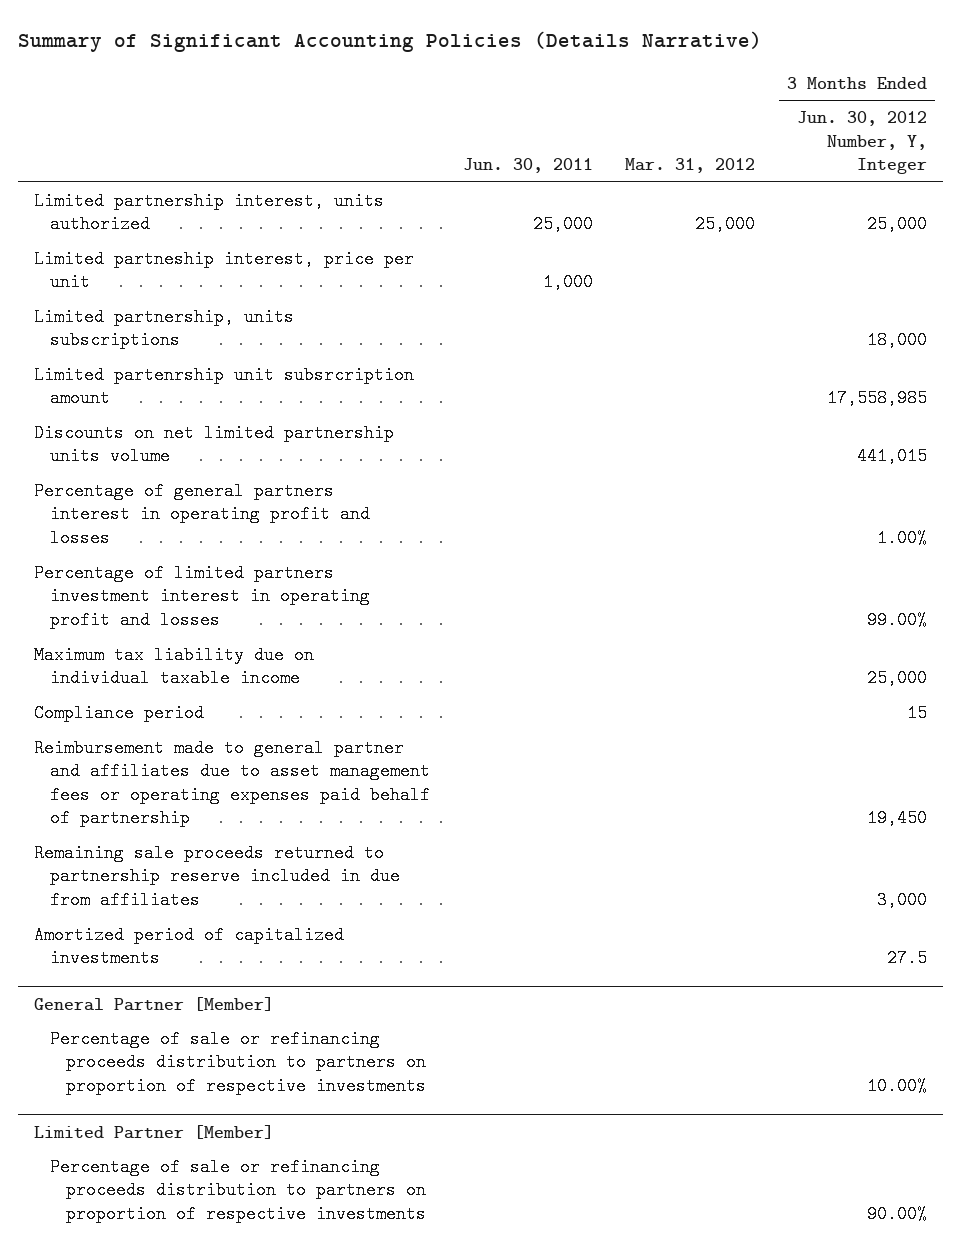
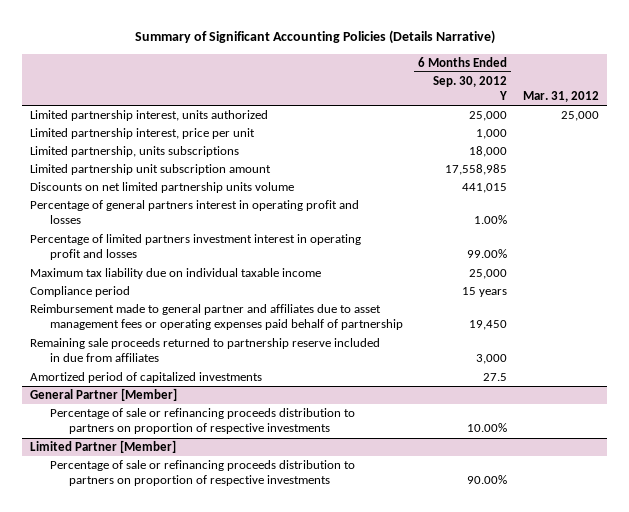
- | Jun. 30, 2011 | Mar. 31, 2012 | 3 Months Ended Jun. 30, 2012 Number, Y, Integer
+ | 6 Months Ended Sep. 30, 2012 Y | Mar. 31, 2012
- Limited partneship interest, price per unit | 1,000 | |
+ Limited partnership interest, price per unit | 1,000 |
- Limited partenrship unit subsrcription amount | | | 17,558,985
+ Limited partnership unit subscription amount | 17,558,985 |

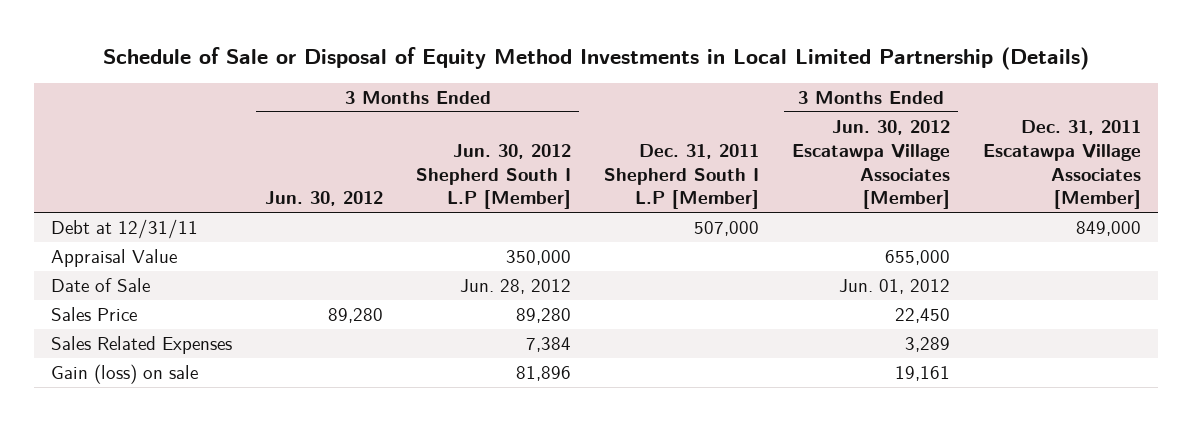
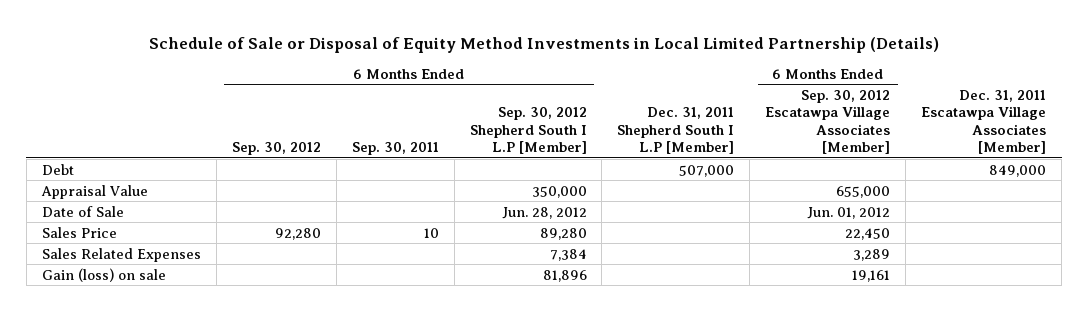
- | 3 Months Ended Jun. 30, 2012 | 3 Months Ended Jun. 30, 2012 Shepherd South I L.P [Member] | Dec. 31, 2011 Shepherd South I L.P [Member] | 3 Months Ended Jun. 30, 2012 Escatawpa Village Associates [Member] | Dec. 31, 2011 Escatawpa Village Associates [Member]
+ | 6 Months Ended Sep. 30, 2012 | 6 Months Ended Sep. 30, 2011 | 6 Months Ended Sep. 30, 2012 Shepherd South I L.P [Member] | Dec. 31, 2011 Shepherd South I L.P [Member] | 6 Months Ended Sep. 30, 2012 Escatawpa Village Associates [Member] | Dec. 31, 2011 Escatawpa Village Associates [Member]
- Debt at 12/31/11 | | | 507,000 | | 849,000
+ Debt | | | | 507,000 | | 849,000

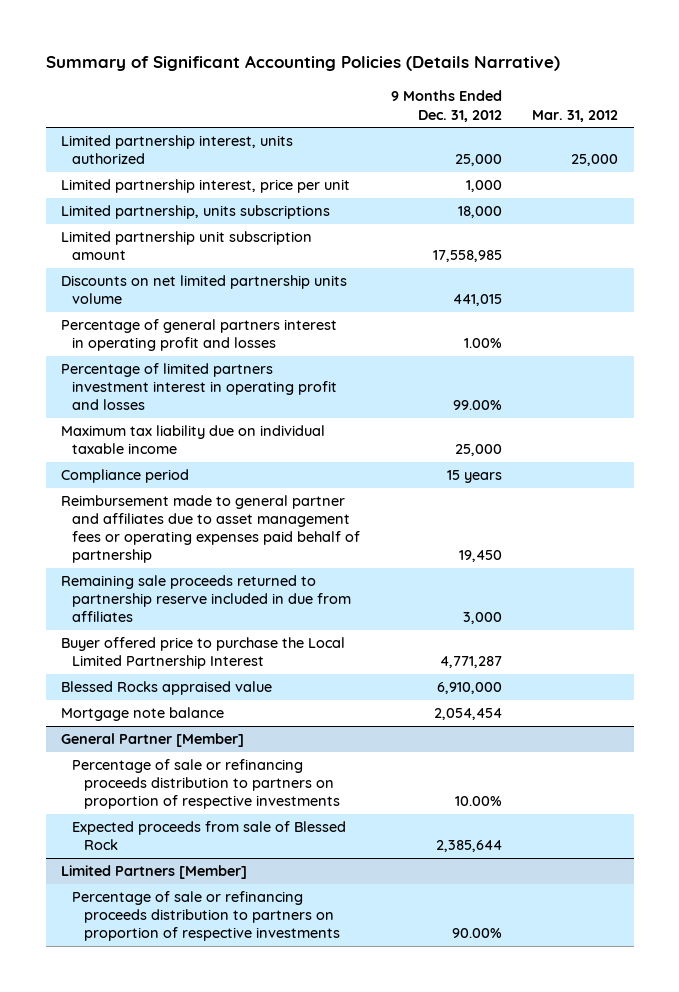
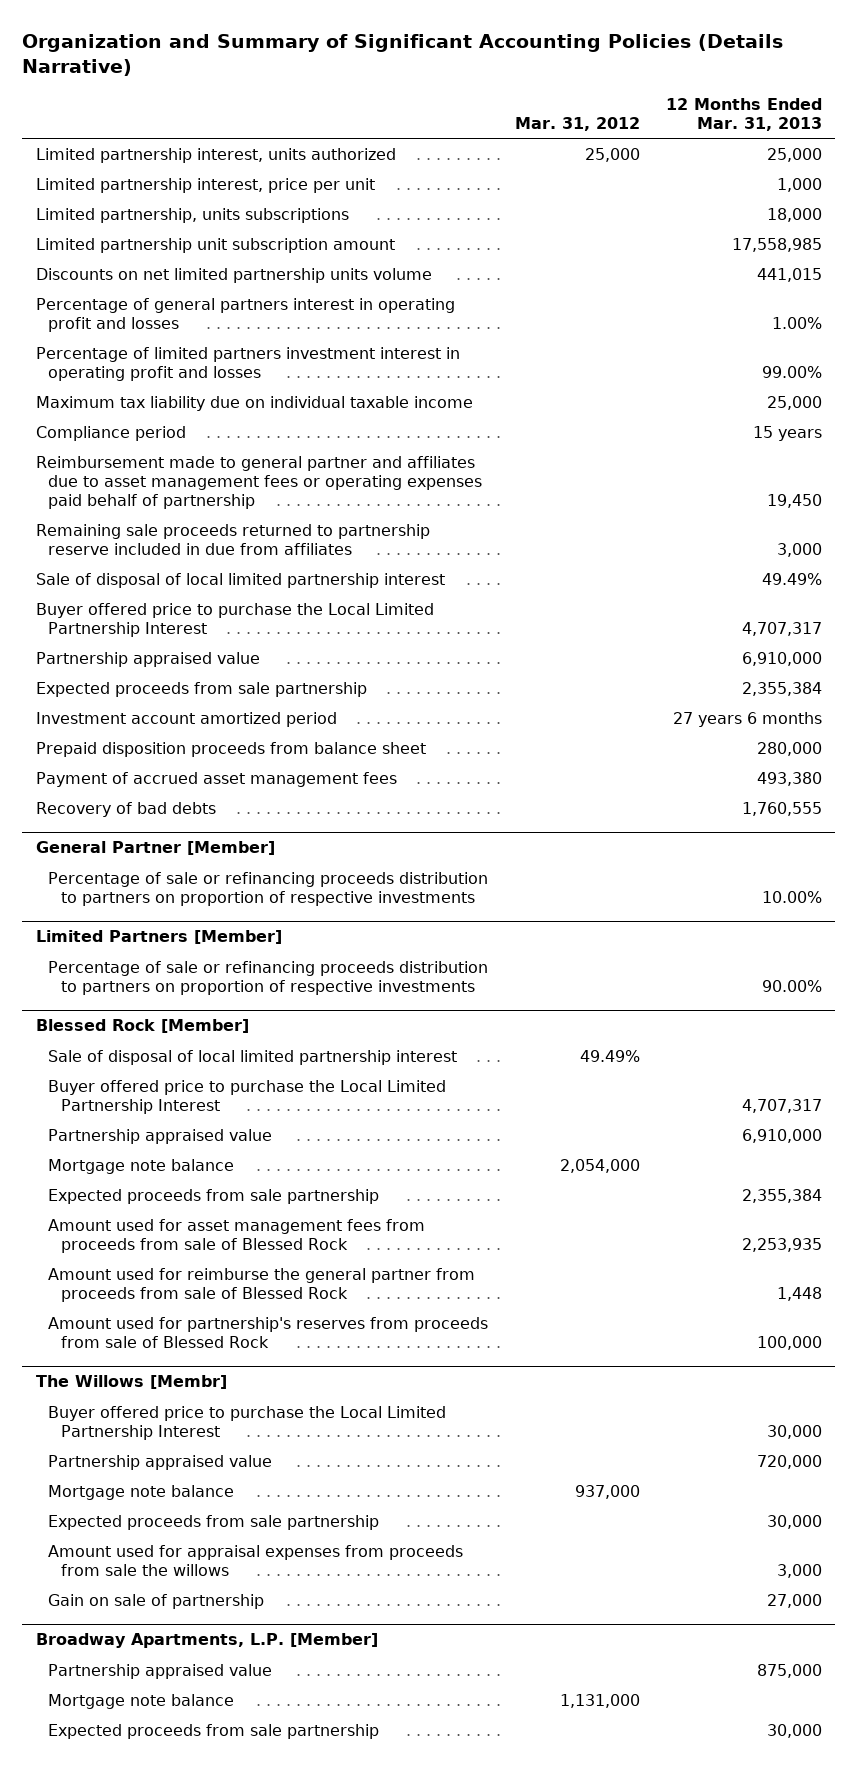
- Summary of Significant Accounting Policies (Details Narrative)
+ Organization and Summary of Significant Accounting Policies (Details Narrative)
- | 9 Months Ended Dec. 31, 2012 | Mar. 31, 2012
+ | Mar. 31, 2012 | 12 Months Ended Mar. 31, 2013
+ Sale of disposal of local limited partnership interest | | 49.49%
- Blessed Rocks appraised value | 6,910,000 |
- Mortgage note balance | 2,054,454 |
+ Partnership appraised value | | 6,910,000
+ Expected proceeds from sale partnership | | 2,355,384
+ Investment account amortized period | | 27 years 6 months
+ Prepaid disposition proceeds from balance sheet | | 280,000
+ Payment of accrued asset management fees | | 493,380
+ Recovery of bad debts | | 1,760,555
@ General Partner [Member]
- Expected proceeds from sale of Blessed Rock | 2,385,644 |
+ Blessed Rock [Member]
+ Sale of disposal of local limited partnership interest | 49.49% |
+ Buyer offered price to purchase the Local Limited Partnership Interest | | 4,707,317
+ Partnership appraised value | | 6,910,000
+ Mortgage note balance | 2,054,000 |
+ Expected proceeds from sale partnership | | 2,355,384
+ Amount used for asset management fees from proceeds from sale of Blessed Rock | | 2,253,935
+ Amount used for reimburse the general partner from proceeds from sale of Blessed Rock | | 1,448
+ Amount used for partnership's reserves from proceeds from sale of Blessed Rock | | 100,000
+ The Willows [Membr]
+ Buyer offered price to purchase the Local Limited Partnership Interest | | 30,000
+ Partnership appraised value | | 720,000
+ Mortgage note balance | 937,000 |
+ Expected proceeds from sale partnership | | 30,000
+ Amount used for appraisal expenses from proceeds from sale the willows | | 3,000
+ Gain on sale of partnership | | 27,000
+ Broadway Apartments, L.P. [Member]
+ Partnership appraised value | | 875,000
+ Mortgage note balance | 1,131,000 |
+ Expected proceeds from sale partnership | | 30,000

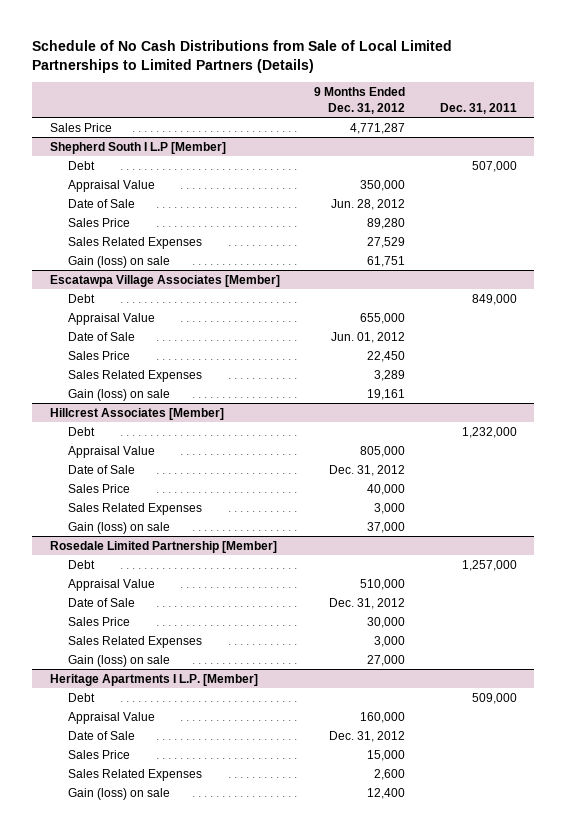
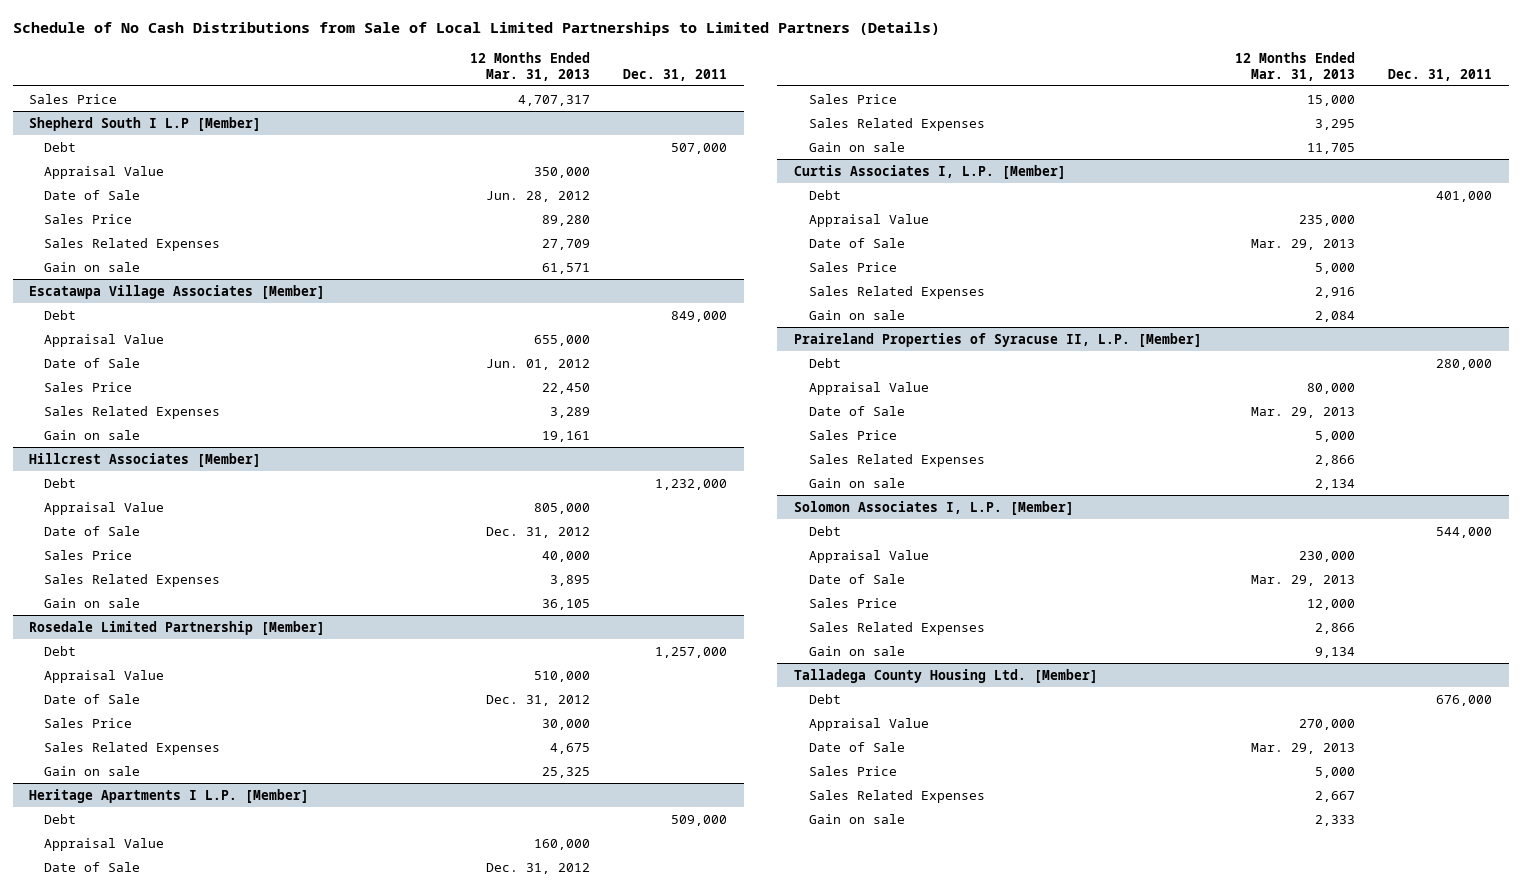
- | 9 Months Ended Dec. 31, 2012 | Dec. 31, 2011
+ | 12 Months Ended Mar. 31, 2013 | Dec. 31, 2011
@ Shepherd South I L.P [Member]
- Gain (loss) on sale | 61,751 |
+ Gain on sale | 61,571 |
@ Escatawpa Village Associates [Member]
- Gain (loss) on sale | 19,161 |
+ Gain on sale | 19,161 |
@ Hillcrest Associates [Member]
- Gain (loss) on sale | 37,000 |
+ Gain on sale | 36,105 |
@ Rosedale Limited Partnership [Member]
- Gain (loss) on sale | 27,000 |
+ Gain on sale | 25,325 |
@ Heritage Apartments I L.P. [Member]
- Gain (loss) on sale | 12,400 |
+ Gain on sale | 11,705 |
+ Curtis Associates I, L.P. [Member]
+ Debt | | 401,000
+ Appraisal Value | 235,000 |
+ Date of Sale | Mar. 29, 2013 |
+ Sales Price | 5,000 |
+ Sales Related Expenses | 2,916 |
+ Gain on sale | 2,084 |
+ Praireland Properties of Syracuse II, L.P. [Member]
+ Debt | | 280,000
+ Appraisal Value | 80,000 |
+ Date of Sale | Mar. 29, 2013 |
+ Sales Price | 5,000 |
+ Sales Related Expenses | 2,866 |
+ Gain on sale | 2,134 |
+ Solomon Associates I, L.P. [Member]
+ Debt | | 544,000
+ Appraisal Value | 230,000 |
+ Date of Sale | Mar. 29, 2013 |
+ Sales Price | 12,000 |
+ Sales Related Expenses | 2,866 |
+ Gain on sale | 9,134 |
+ Talladega County Housing Ltd. [Member]
+ Debt | | 676,000
+ Appraisal Value | 270,000 |
+ Date of Sale | Mar. 29, 2013 |
+ Sales Price | 5,000 |
+ Sales Related Expenses | 2,667 |
+ Gain on sale | 2,333 |

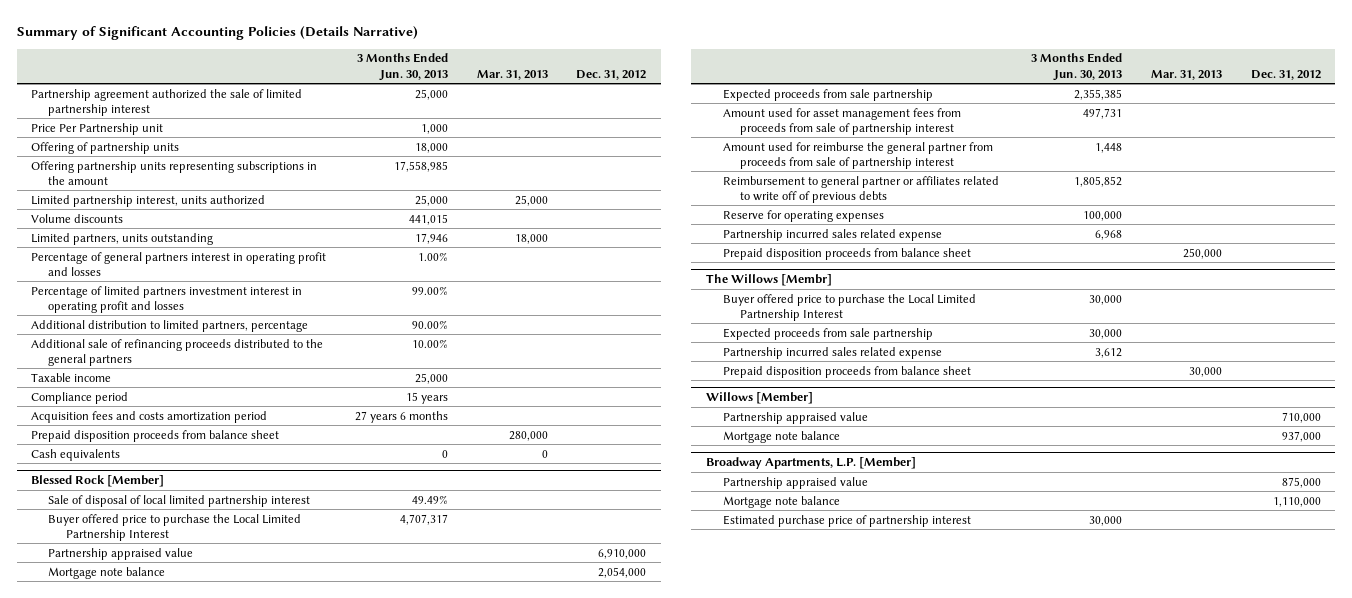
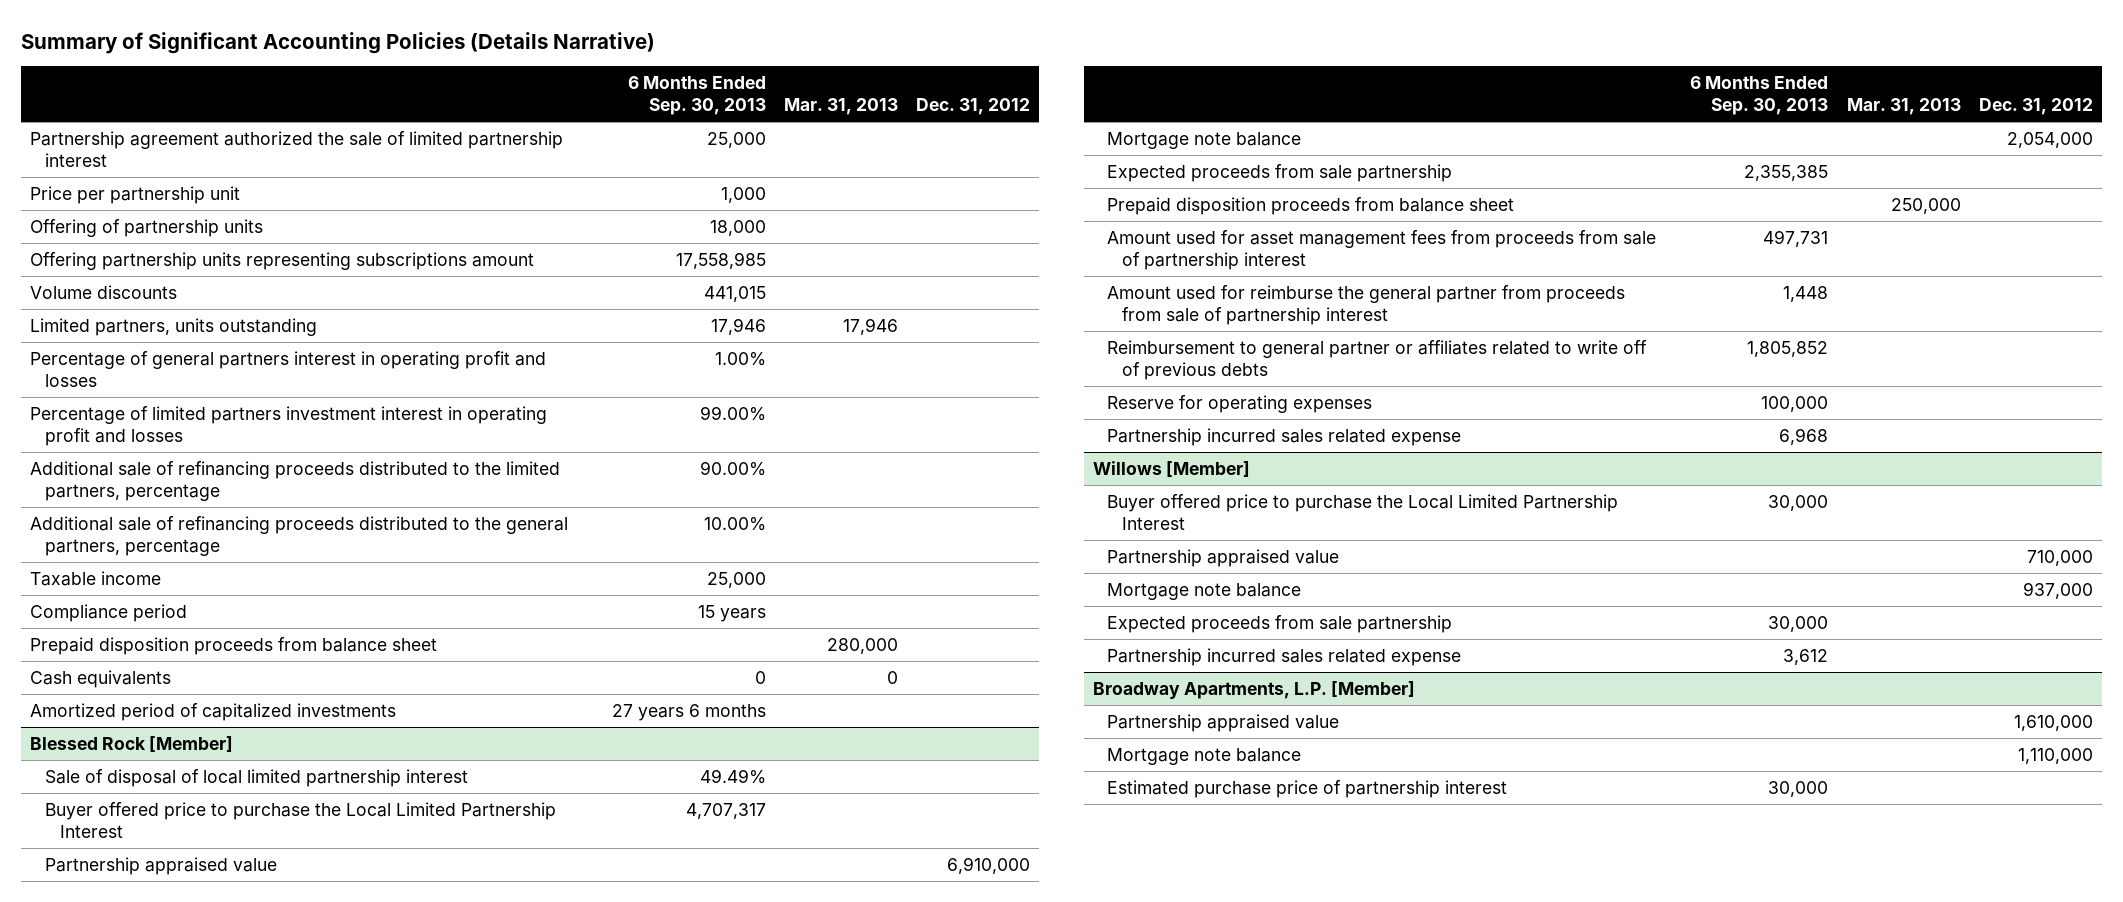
- | 3 Months Ended Jun. 30, 2013 | Mar. 31, 2013 | Dec. 31, 2012
+ | 6 Months Ended Sep. 30, 2013 | Mar. 31, 2013 | Dec. 31, 2012
- Price Per Partnership unit | 1,000 | |
+ Price per partnership unit | 1,000 | |
- Offering partnership units representing subscriptions in the amount | 17,558,985 | |
- Limited partnership interest, units authorized | 25,000 | 25,000 |
+ Offering partnership units representing subscriptions amount | 17,558,985 | |
- Limited partners, units outstanding | 17,946 | 18,000 |
+ Limited partners, units outstanding | 17,946 | 17,946 |
- Additional distribution to limited partners, percentage | 90.00% | |
- Additional sale of refinancing proceeds distributed to the general partners | 10.00% | |
+ Additional sale of refinancing proceeds distributed to the limited partners, percentage | 90.00% | |
+ Additional sale of refinancing proceeds distributed to the general partners, percentage | 10.00% | |
- Acquisition fees and costs amortization period | 27 years 6 months | |
+ Amortized period of capitalized investments | 27 years 6 months | |
@ Blessed Rock [Member]
moved up: Prepaid disposition proceeds from balance sheet | | 250,000 |
- The Willows [Membr]
- Buyer offered price to purchase the Local Limited Partnership Interest | 30,000 | |
- Expected proceeds from sale partnership | 30,000 | |
- Partnership incurred sales related expense | 3,612 | |
- Prepaid disposition proceeds from balance sheet | | 30,000 |
@ Willows [Member]
+ Buyer offered price to purchase the Local Limited Partnership Interest | 30,000 | |
+ Expected proceeds from sale partnership | 30,000 | |
+ Partnership incurred sales related expense | 3,612 | |
@ Broadway Apartments, L.P. [Member]
- Partnership appraised value | | | 875,000
+ Partnership appraised value | | | 1,610,000

